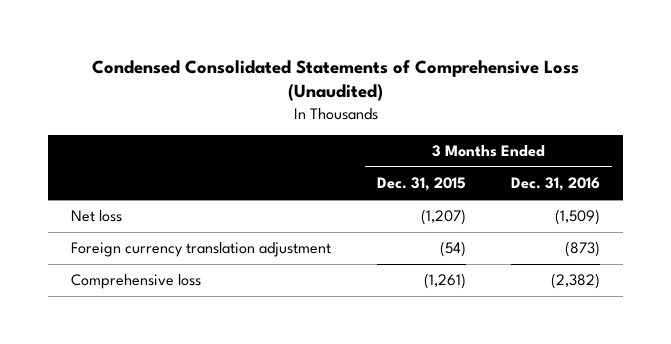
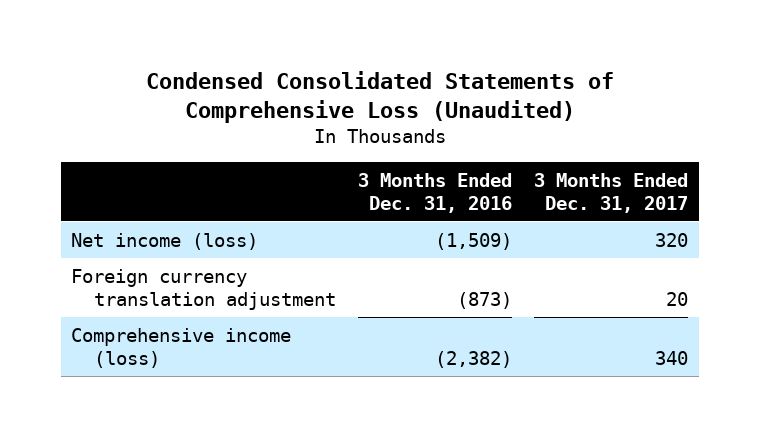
- | 3 Months Ended Dec. 31, 2015 | 3 Months Ended Dec. 31, 2016
+ | 3 Months Ended Dec. 31, 2016 | 3 Months Ended Dec. 31, 2017
- Net loss | (1,207) | (1,509)
+ Net income (loss) | (1,509) | 320
- Comprehensive loss | (1,261) | (2,382)
+ Comprehensive income (loss) | (2,382) | 340

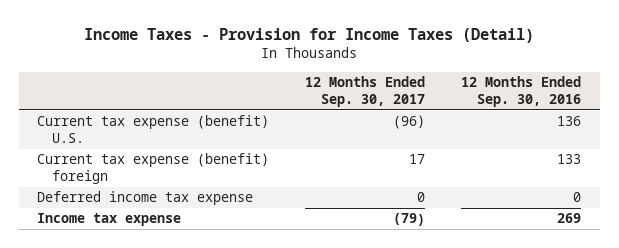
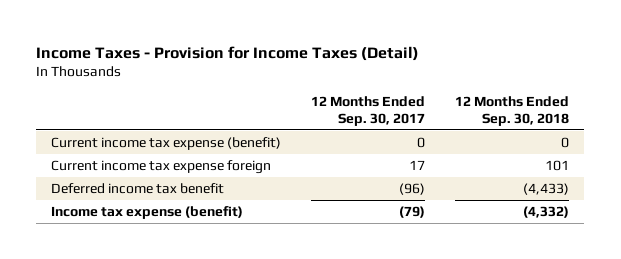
- | 12 Months Ended Sep. 30, 2017 | 12 Months Ended Sep. 30, 2016
+ | 12 Months Ended Sep. 30, 2017 | 12 Months Ended Sep. 30, 2018
- Current tax expense (benefit) U.S. | (96) | 136
- Current tax expense (benefit) foreign | 17 | 133
- Deferred income tax expense | 0 | 0
- Income tax expense | (79) | 269
+ Current income tax expense (benefit) | 0 | 0
+ Current income tax expense foreign | 17 | 101
+ Deferred income tax benefit | (96) | (4,433)
+ Income tax expense (benefit) | (79) | (4,332)

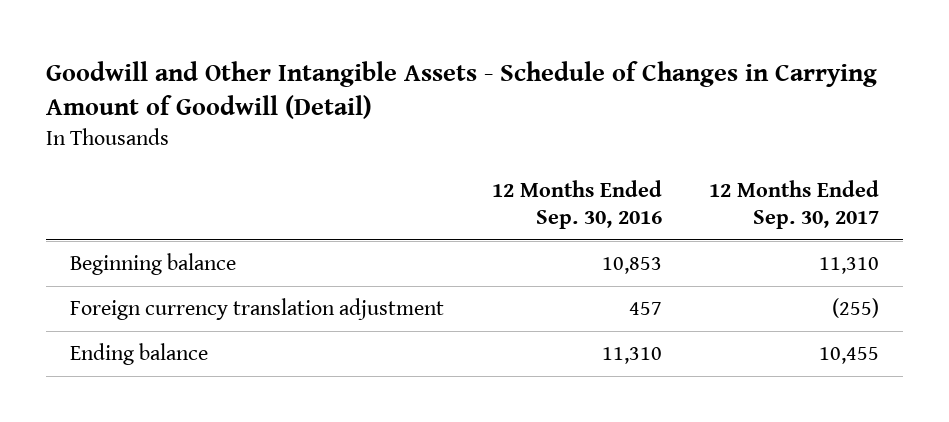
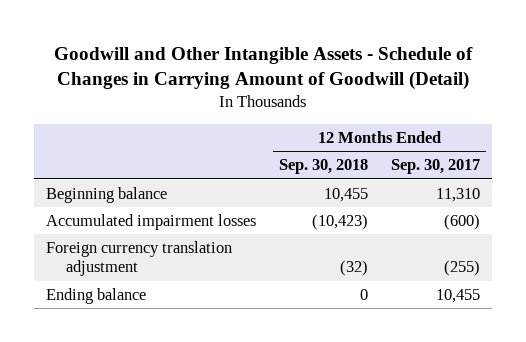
- | 12 Months Ended Sep. 30, 2016 | 12 Months Ended Sep. 30, 2017
+ | 12 Months Ended Sep. 30, 2018 | 12 Months Ended Sep. 30, 2017
+ Accumulated impairment losses | (10,423) | (600)

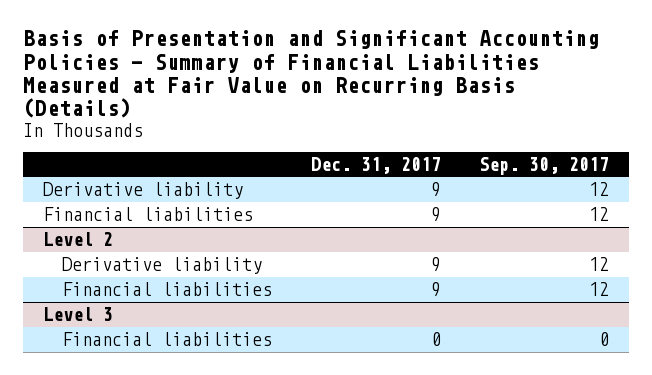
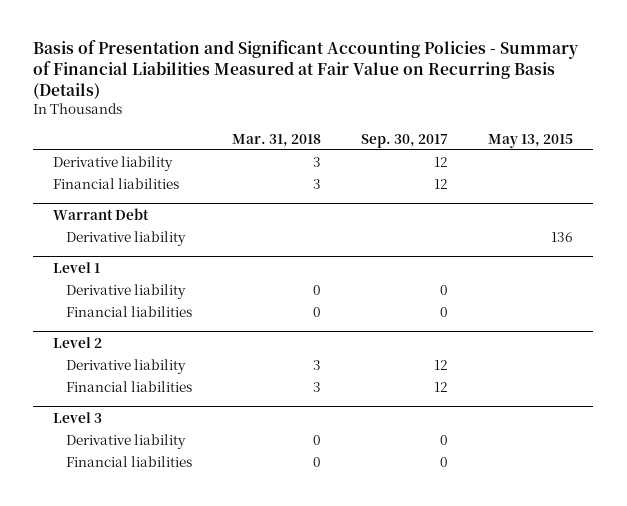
- | Dec. 31, 2017 | Sep. 30, 2017
+ | Mar. 31, 2018 | Sep. 30, 2017 | May 13, 2015
+ Warrant Debt
+ Derivative liability | | | 136
+ Level 1
+ Derivative liability | 0 | 0 |
+ Financial liabilities | 0 | 0 |
@ Level 3
+ Derivative liability | 0 | 0 |

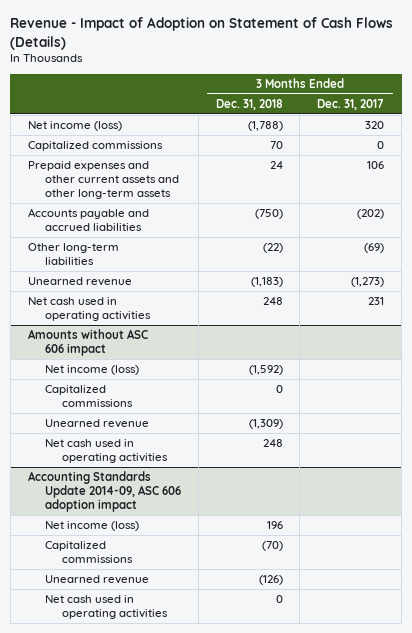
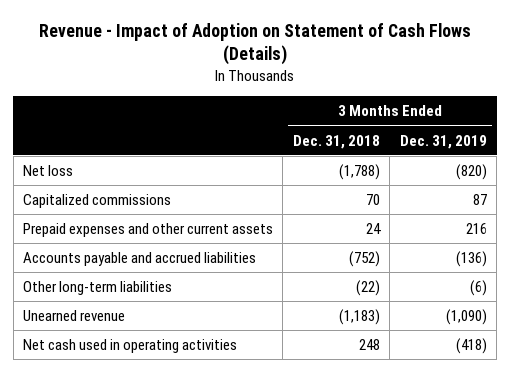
- | 3 Months Ended Dec. 31, 2018 | 3 Months Ended Dec. 31, 2017
+ | 3 Months Ended Dec. 31, 2018 | 3 Months Ended Dec. 31, 2019
- Net income (loss) | (1,788) | 320
+ Net loss | (1,788) | (820)
- Prepaid expenses and other current assets and other long-term assets | 24 | 106
- Accounts payable and accrued liabilities | (750) | (202)
+ Prepaid expenses and other current assets | 24 | 216
+ Accounts payable and accrued liabilities | (752) | (136)
- Amounts without ASC 606 impact
- Net income (loss) | (1,592) |
- Capitalized commissions | 0 |
- Unearned revenue | (1,309) |
- Net cash used in operating activities | 248 |
- Accounting Standards Update 2014-09, ASC 606 adoption impact
- Net income (loss) | 196 |
- Capitalized commissions | (70) |
- Unearned revenue | (126) |
- Net cash used in operating activities | 0 |

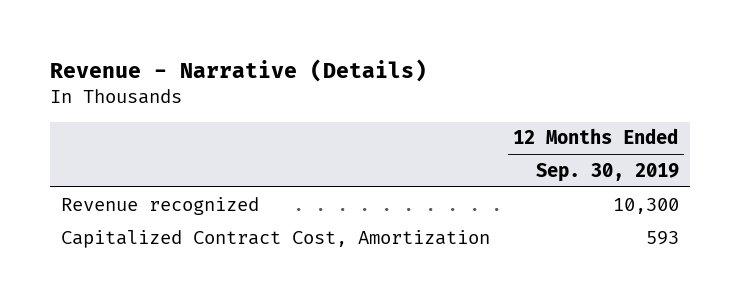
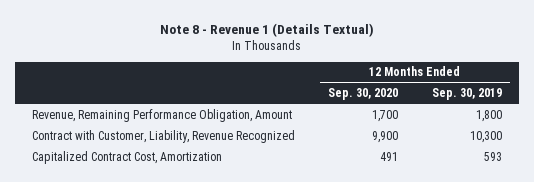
- Revenue - Narrative (Details)
+ Note 8 - Revenue 1 (Details Textual)
- | 12 Months Ended Sep. 30, 2019
+ | 12 Months Ended Sep. 30, 2020 | 12 Months Ended Sep. 30, 2019
- Revenue recognized | 10,300
+ Revenue, Remaining Performance Obligation, Amount | 1,700 | 1,800
+ Contract with Customer, Liability, Revenue Recognized | 9,900 | 10,300

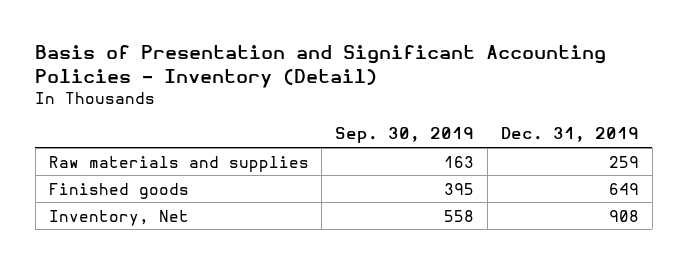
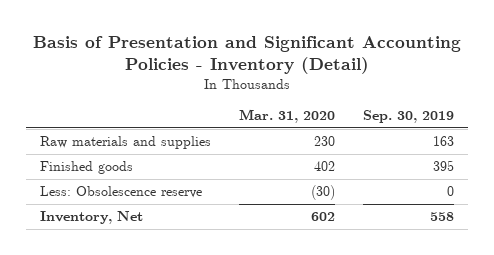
- | Sep. 30, 2019 | Dec. 31, 2019
+ | Mar. 31, 2020 | Sep. 30, 2019
+ Less: Obsolescence reserve | (30) | 0

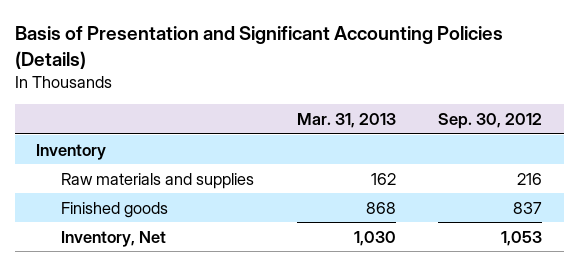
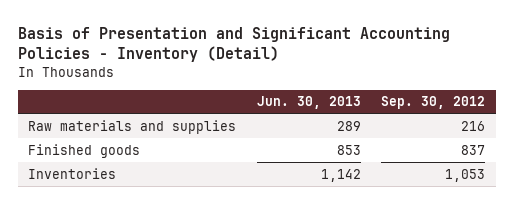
- Basis of Presentation and Significant Accounting Policies (Details)
+ Basis of Presentation and Significant Accounting Policies - Inventory (Detail)
- | Mar. 31, 2013 | Sep. 30, 2012
+ | Jun. 30, 2013 | Sep. 30, 2012
- Inventory
- Inventory, Net | 1,030 | 1,053
+ Inventories | 1,142 | 1,053

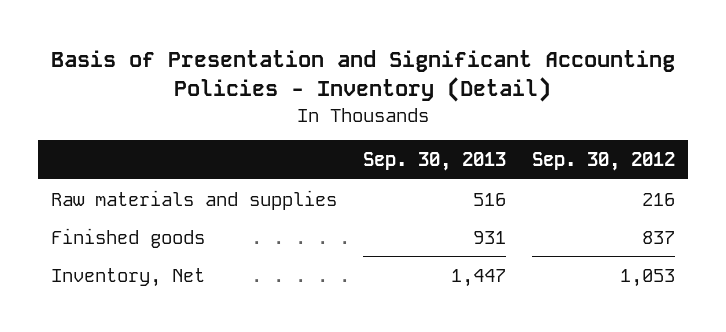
- | Jun. 30, 2013 | Sep. 30, 2012
+ | Sep. 30, 2013 | Sep. 30, 2012
- Inventories | 1,142 | 1,053
+ Inventory, Net | 1,447 | 1,053

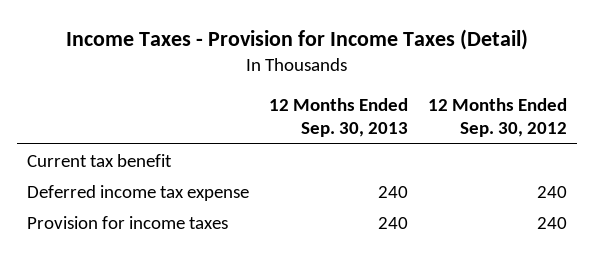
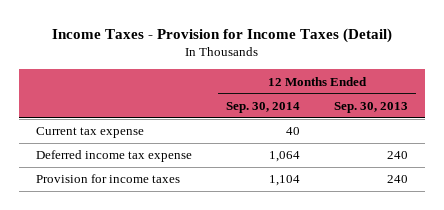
- | 12 Months Ended Sep. 30, 2013 | 12 Months Ended Sep. 30, 2012
+ | 12 Months Ended Sep. 30, 2014 | 12 Months Ended Sep. 30, 2013
- Current tax benefit
+ Current tax expense | 40 |

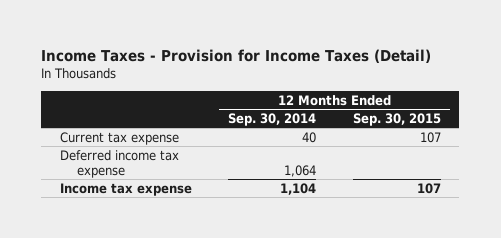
- | 12 Months Ended Sep. 30, 2014 | 12 Months Ended Sep. 30, 2013
+ | 12 Months Ended Sep. 30, 2014 | 12 Months Ended Sep. 30, 2015
- Provision for income taxes | 1,104 | 240
+ Income tax expense | 1,104 | 107

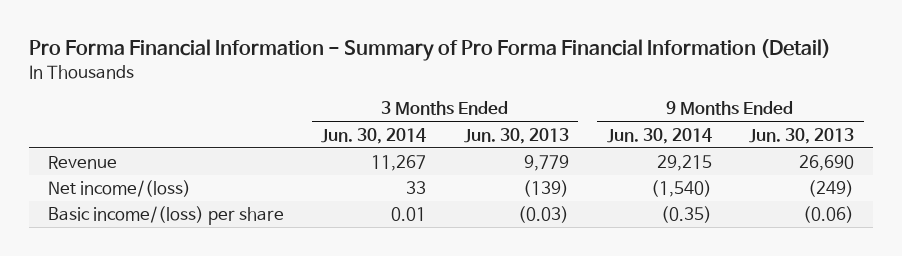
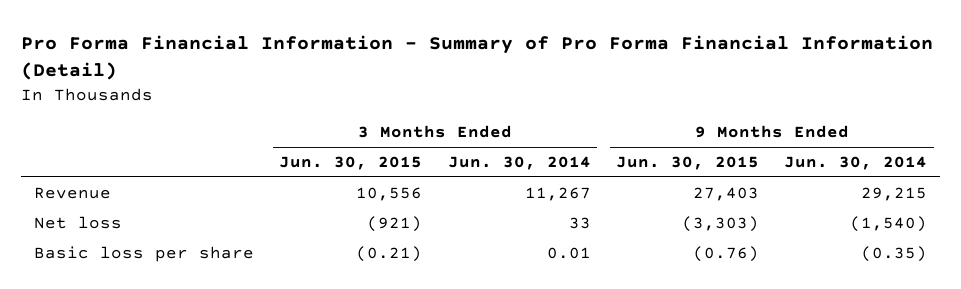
- | 3 Months Ended Jun. 30, 2014 | 3 Months Ended Jun. 30, 2013 | 9 Months Ended Jun. 30, 2014 | 9 Months Ended Jun. 30, 2013
+ | 3 Months Ended Jun. 30, 2015 | 3 Months Ended Jun. 30, 2014 | 9 Months Ended Jun. 30, 2015 | 9 Months Ended Jun. 30, 2014
- Net income/(loss) | 33 | (139) | (1,540) | (249)
- Basic income/(loss) per share | 0.01 | (0.03) | (0.35) | (0.06)
+ Net loss | (921) | 33 | (3,303) | (1,540)
+ Basic loss per share | (0.21) | 0.01 | (0.76) | (0.35)

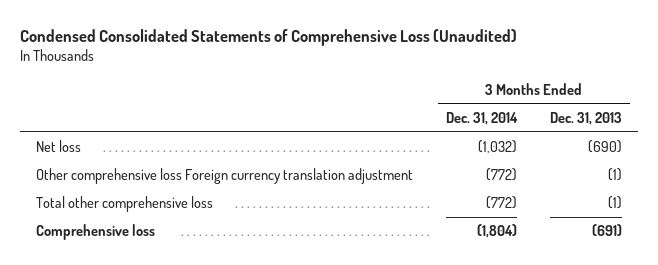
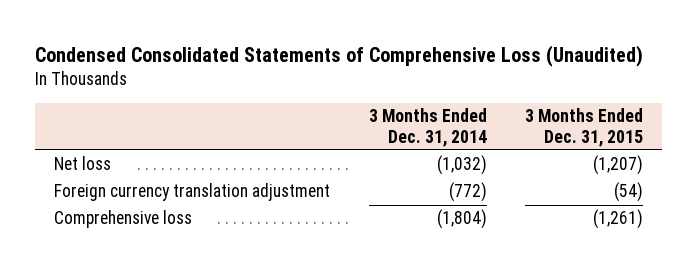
- | 3 Months Ended Dec. 31, 2014 | 3 Months Ended Dec. 31, 2013
+ | 3 Months Ended Dec. 31, 2014 | 3 Months Ended Dec. 31, 2015
- Other comprehensive loss Foreign currency translation adjustment | (772) | (1)
- Total other comprehensive loss | (772) | (1)
+ Foreign currency translation adjustment | (772) | (54)

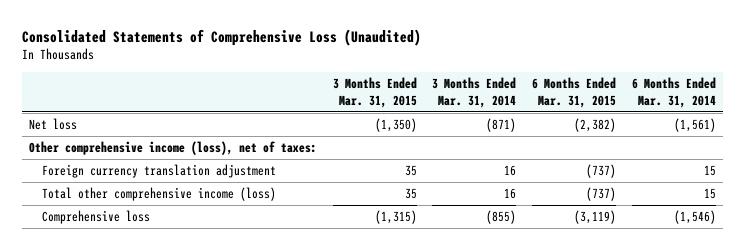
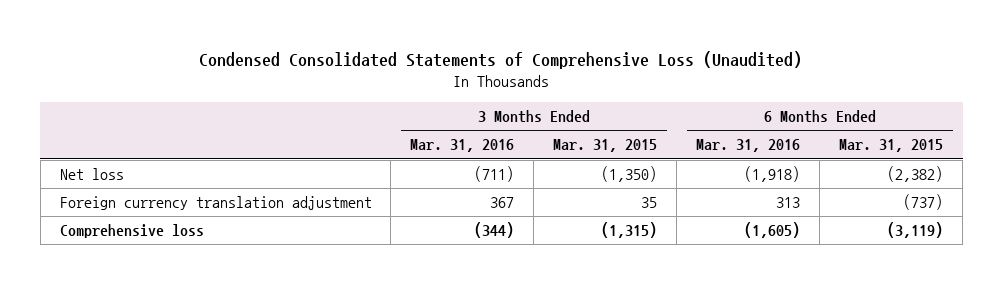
- Consolidated Statements of Comprehensive Loss (Unaudited)
+ Condensed Consolidated Statements of Comprehensive Loss (Unaudited)
- | 3 Months Ended Mar. 31, 2015 | 3 Months Ended Mar. 31, 2014 | 6 Months Ended Mar. 31, 2015 | 6 Months Ended Mar. 31, 2014
+ | 3 Months Ended Mar. 31, 2016 | 3 Months Ended Mar. 31, 2015 | 6 Months Ended Mar. 31, 2016 | 6 Months Ended Mar. 31, 2015
- Other comprehensive income (loss), net of taxes:
- Total other comprehensive income (loss) | 35 | 16 | (737) | 15

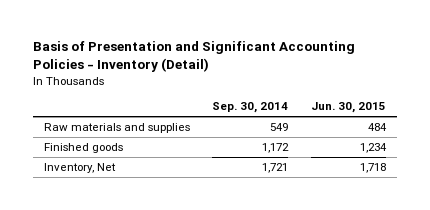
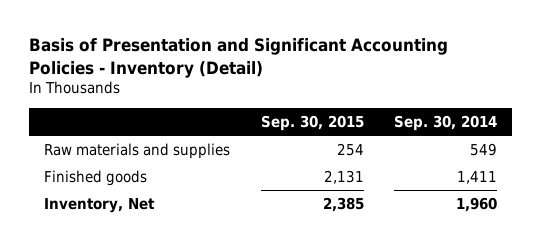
- | Sep. 30, 2014 | Jun. 30, 2015
+ | Sep. 30, 2015 | Sep. 30, 2014
- Finished goods | 1,172 | 1,234
- Inventory, Net | 1,721 | 1,718
+ Finished goods | 2,131 | 1,411
+ Inventory, Net | 2,385 | 1,960

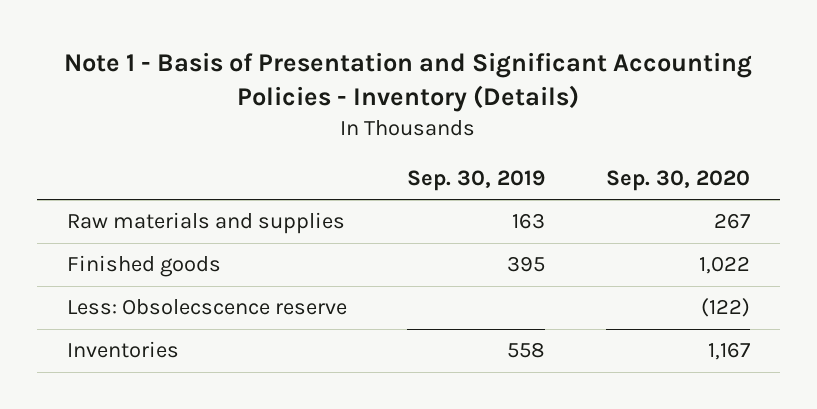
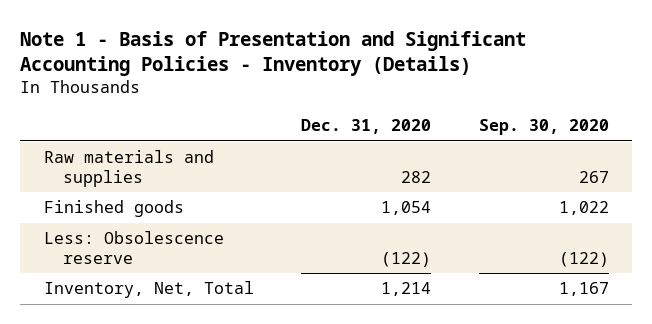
- | Sep. 30, 2019 | Sep. 30, 2020
+ | Dec. 31, 2020 | Sep. 30, 2020
- Less: Obsolecscence reserve | | (122)
- Inventories | 558 | 1,167
+ Less: Obsolescence reserve | (122) | (122)
+ Inventory, Net, Total | 1,214 | 1,167

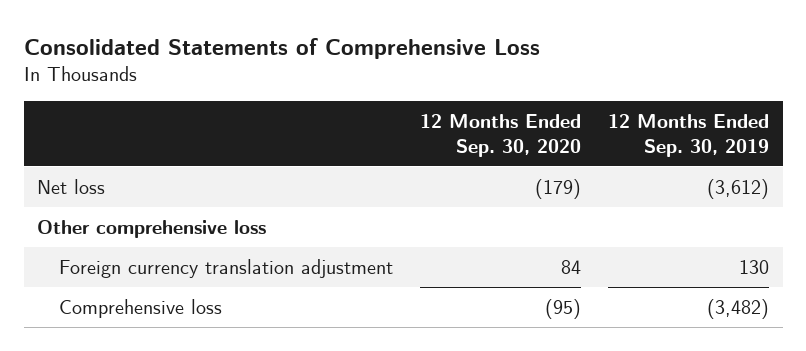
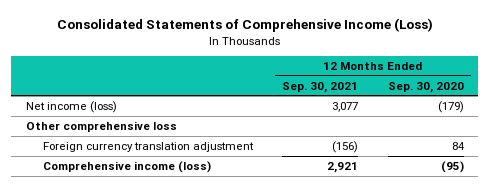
- Consolidated Statements of Comprehensive Loss
+ Consolidated Statements of Comprehensive Income (Loss)
- | 12 Months Ended Sep. 30, 2020 | 12 Months Ended Sep. 30, 2019
+ | 12 Months Ended Sep. 30, 2021 | 12 Months Ended Sep. 30, 2020
- Net loss | (179) | (3,612)
+ Net income (loss) | 3,077 | (179)
- Comprehensive loss | (95) | (3,482)
+ Comprehensive income (loss) | 2,921 | (95)

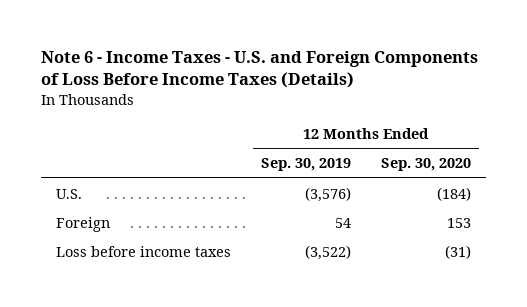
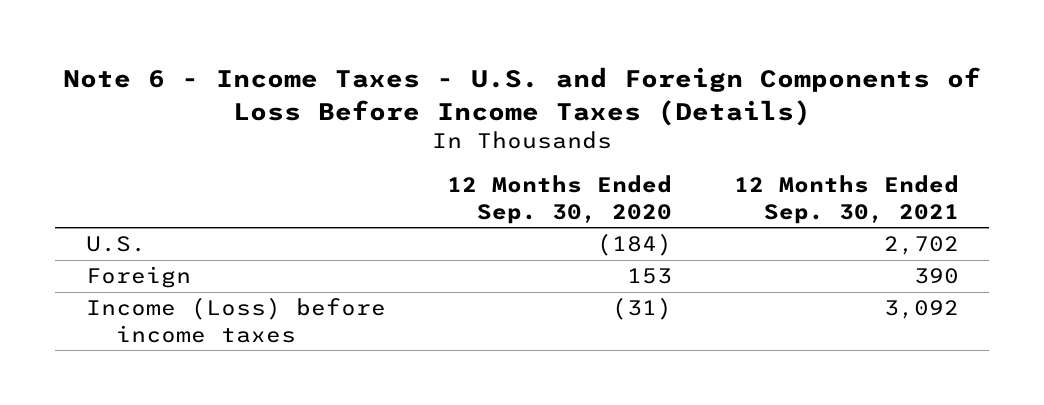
- | 12 Months Ended Sep. 30, 2019 | 12 Months Ended Sep. 30, 2020
+ | 12 Months Ended Sep. 30, 2020 | 12 Months Ended Sep. 30, 2021
- Loss before income taxes | (3,522) | (31)
+ Income (Loss) before income taxes | (31) | 3,092

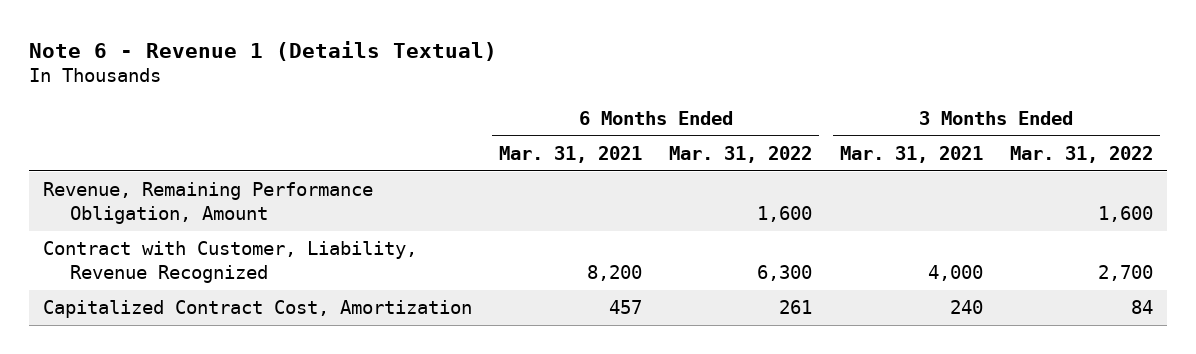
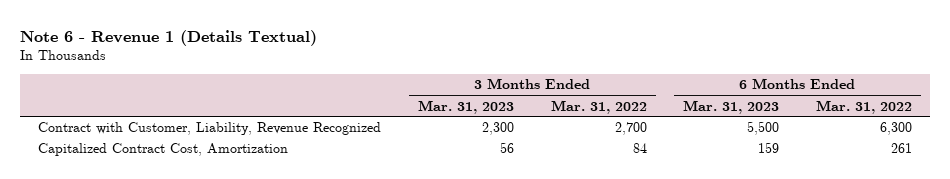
- | 6 Months Ended Mar. 31, 2021 | 6 Months Ended Mar. 31, 2022 | 3 Months Ended Mar. 31, 2021 | 3 Months Ended Mar. 31, 2022
+ | 3 Months Ended Mar. 31, 2023 | 3 Months Ended Mar. 31, 2022 | 6 Months Ended Mar. 31, 2023 | 6 Months Ended Mar. 31, 2022
- Revenue, Remaining Performance Obligation, Amount | | 1,600 | | 1,600

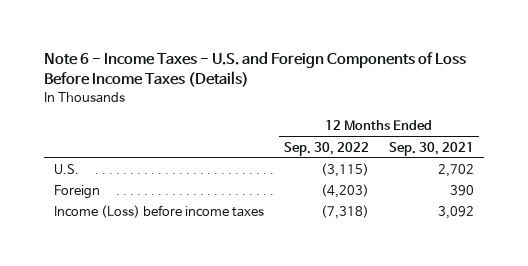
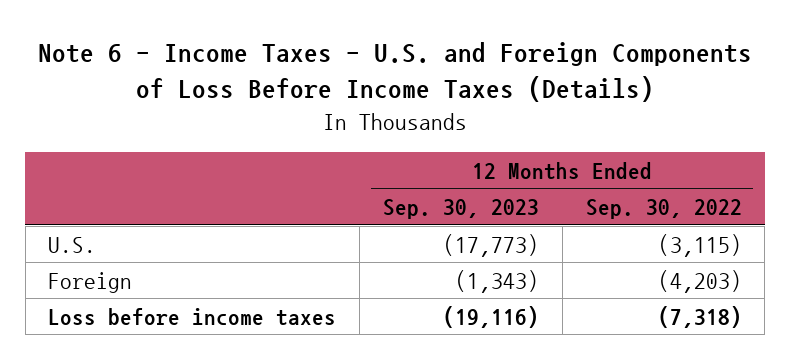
- | 12 Months Ended Sep. 30, 2022 | 12 Months Ended Sep. 30, 2021
+ | 12 Months Ended Sep. 30, 2023 | 12 Months Ended Sep. 30, 2022
- Income (Loss) before income taxes | (7,318) | 3,092
+ Loss before income taxes | (19,116) | (7,318)

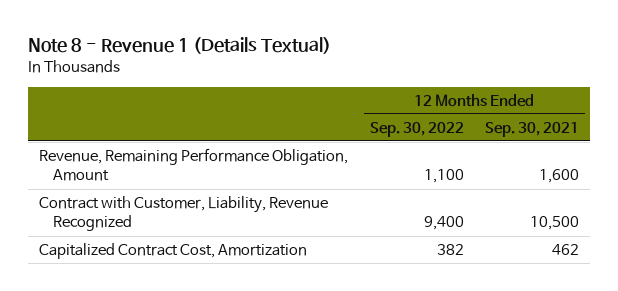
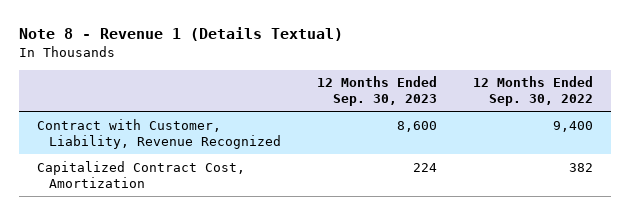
- | 12 Months Ended Sep. 30, 2022 | 12 Months Ended Sep. 30, 2021
+ | 12 Months Ended Sep. 30, 2023 | 12 Months Ended Sep. 30, 2022
- Revenue, Remaining Performance Obligation, Amount | 1,100 | 1,600

